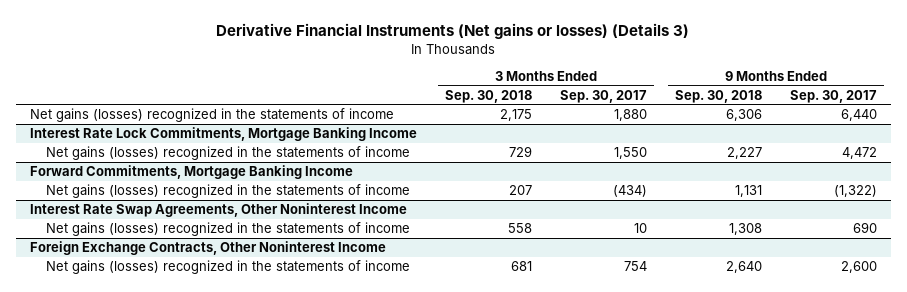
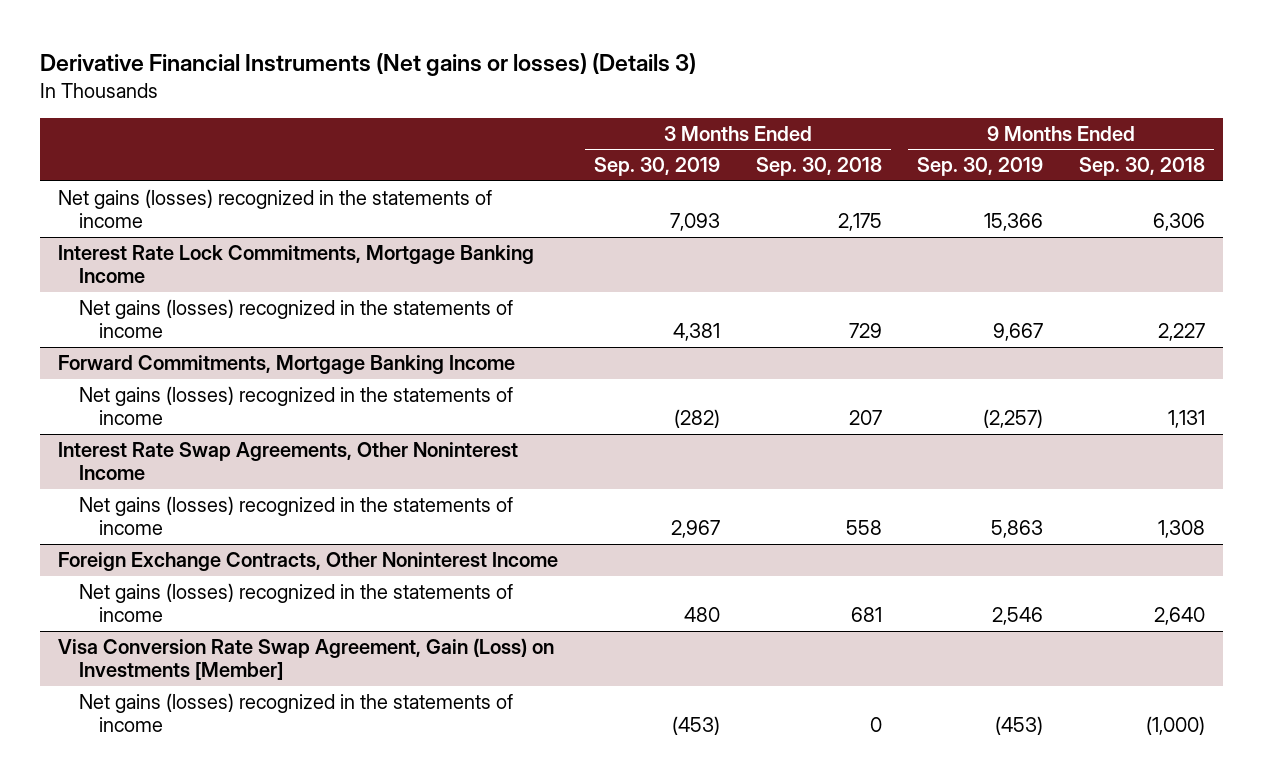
- | 3 Months Ended Sep. 30, 2018 | 3 Months Ended Sep. 30, 2017 | 9 Months Ended Sep. 30, 2018 | 9 Months Ended Sep. 30, 2017
+ | 3 Months Ended Sep. 30, 2019 | 3 Months Ended Sep. 30, 2018 | 9 Months Ended Sep. 30, 2019 | 9 Months Ended Sep. 30, 2018
+ Visa Conversion Rate Swap Agreement, Gain (Loss) on Investments [Member]
+ Net gains (losses) recognized in the statements of income | (453) | 0 | (453) | (1,000)

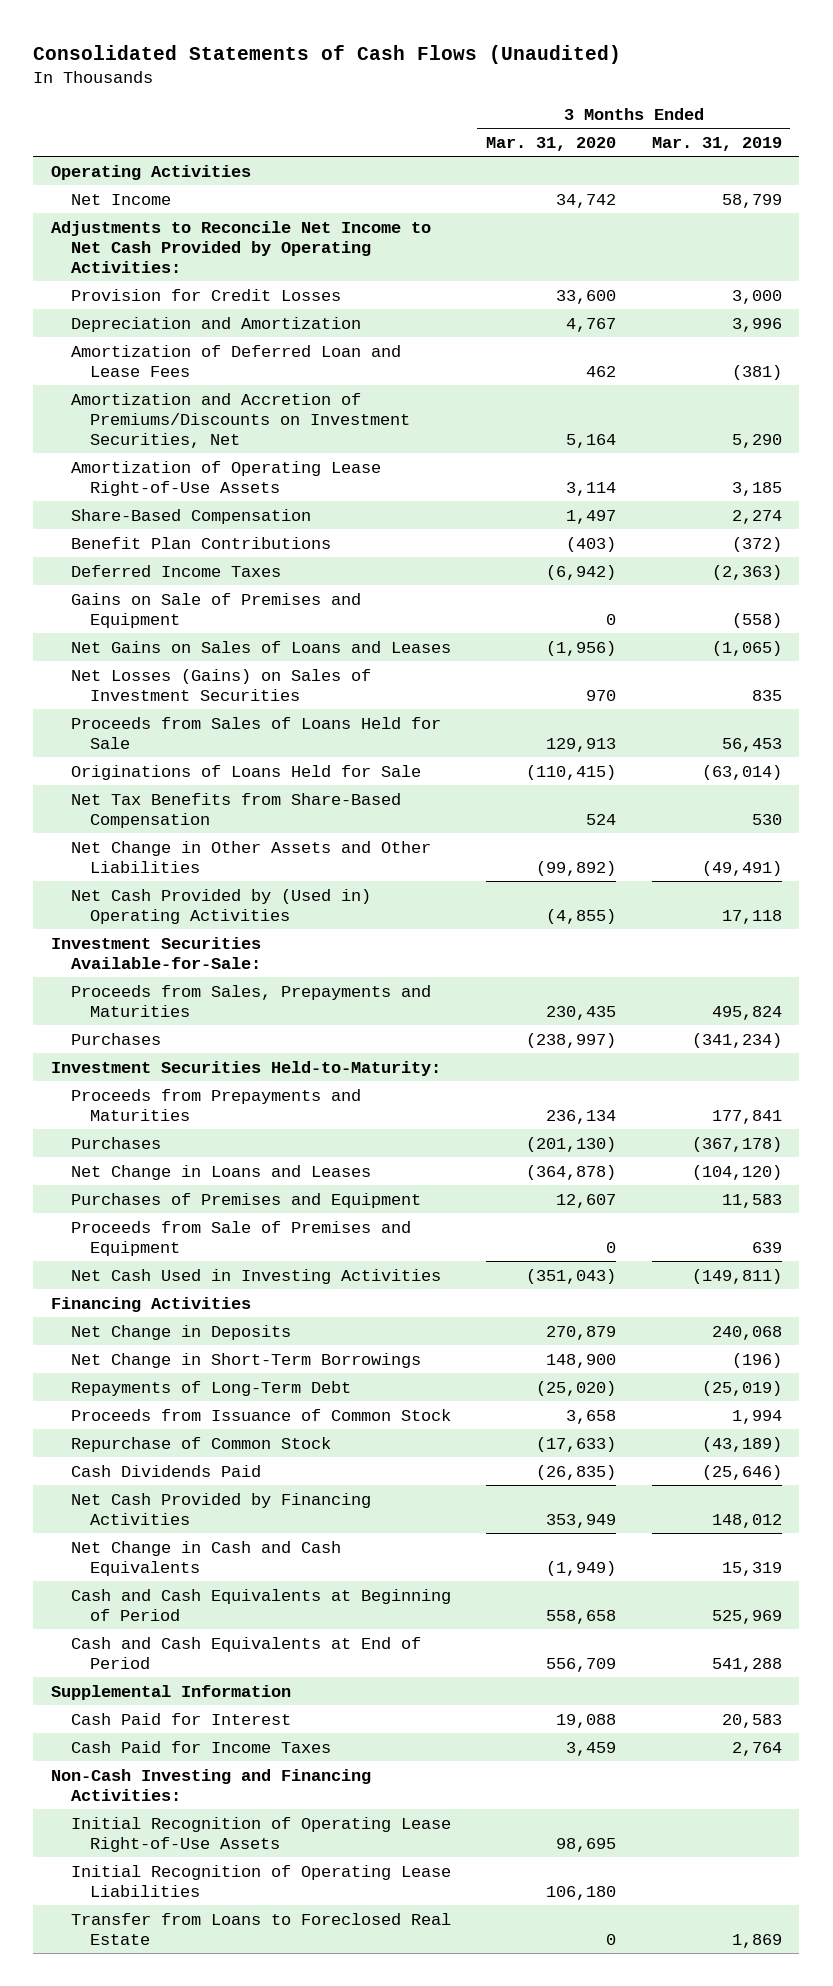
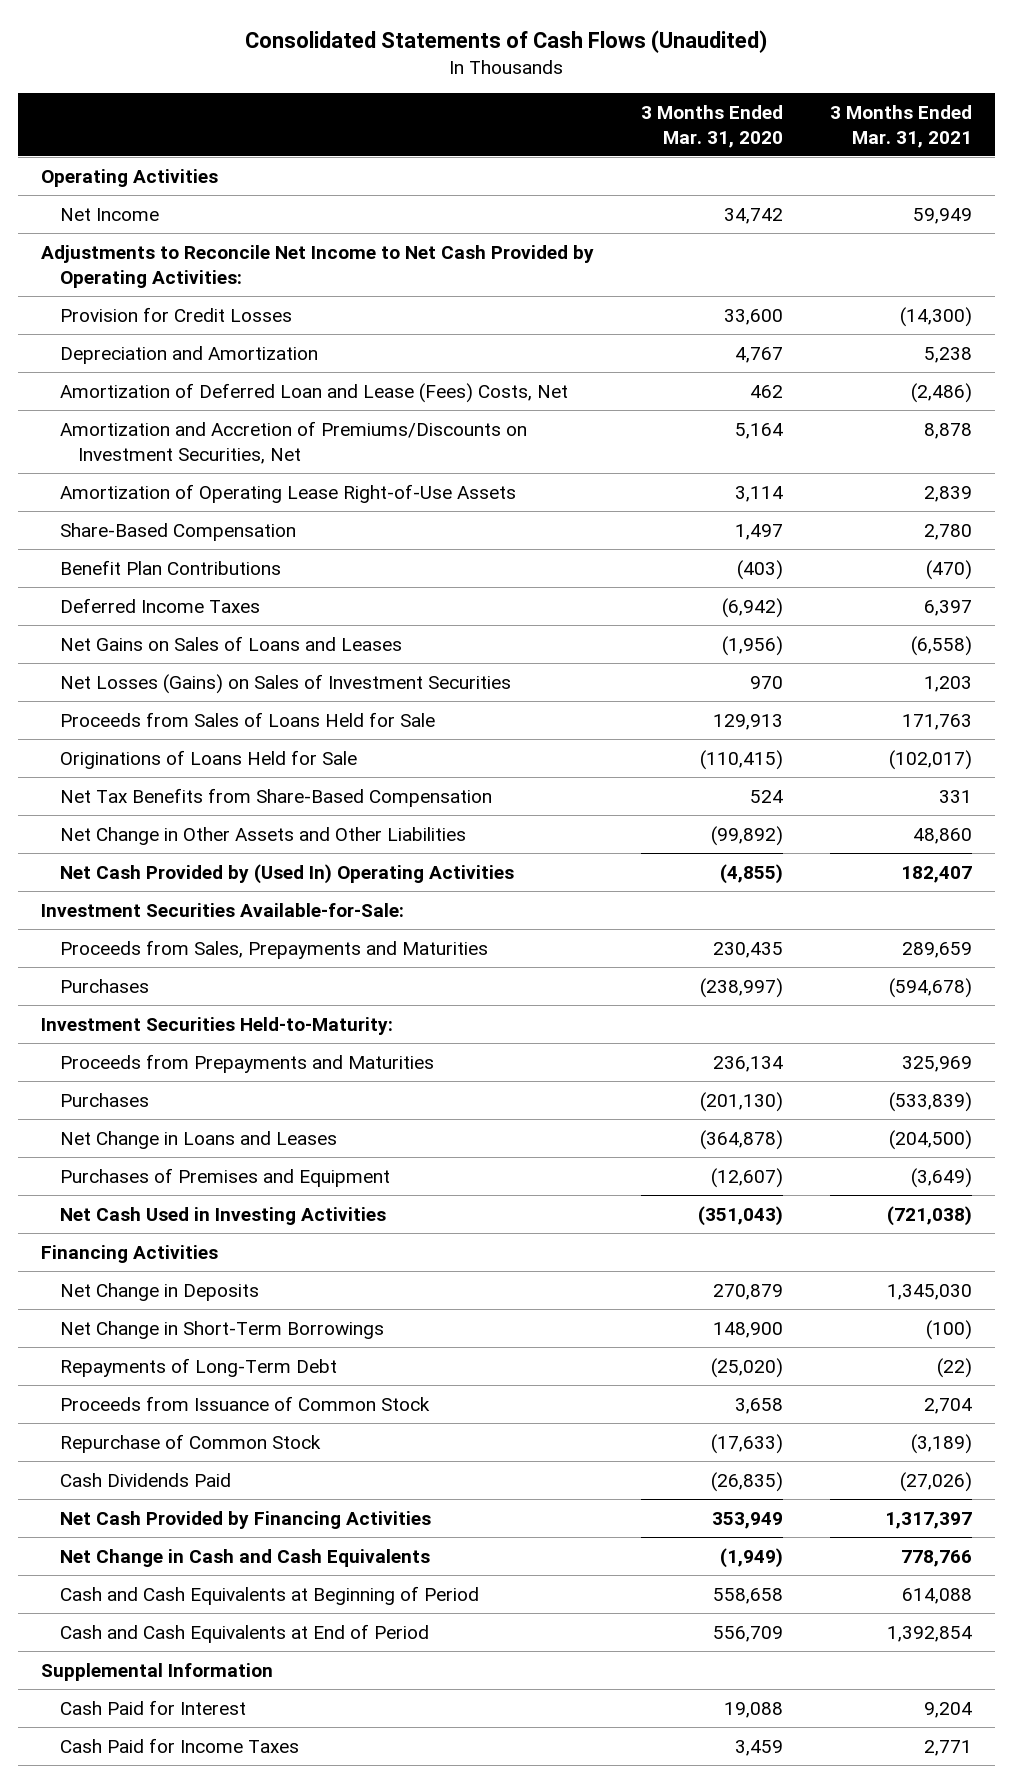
- | 3 Months Ended Mar. 31, 2020 | 3 Months Ended Mar. 31, 2019
+ | 3 Months Ended Mar. 31, 2020 | 3 Months Ended Mar. 31, 2021
- Amortization of Deferred Loan and Lease Fees | 462 | (381)
+ Amortization of Deferred Loan and Lease (Fees) Costs, Net | 462 | (2,486)
- Gains on Sale of Premises and Equipment | 0 | (558)
- Net Cash Provided by (Used in) Operating Activities | (4,855) | 17,118
+ Net Cash Provided by (Used In) Operating Activities | (4,855) | 182,407
- Purchases of Premises and Equipment | 12,607 | 11,583
- Proceeds from Sale of Premises and Equipment | 0 | 639
+ Purchases of Premises and Equipment | (12,607) | (3,649)
- Non-Cash Investing and Financing Activities:
- Initial Recognition of Operating Lease Right-of-Use Assets | 98,695 |
- Initial Recognition of Operating Lease Liabilities | 106,180 |
- Transfer from Loans to Foreclosed Real Estate | 0 | 1,869

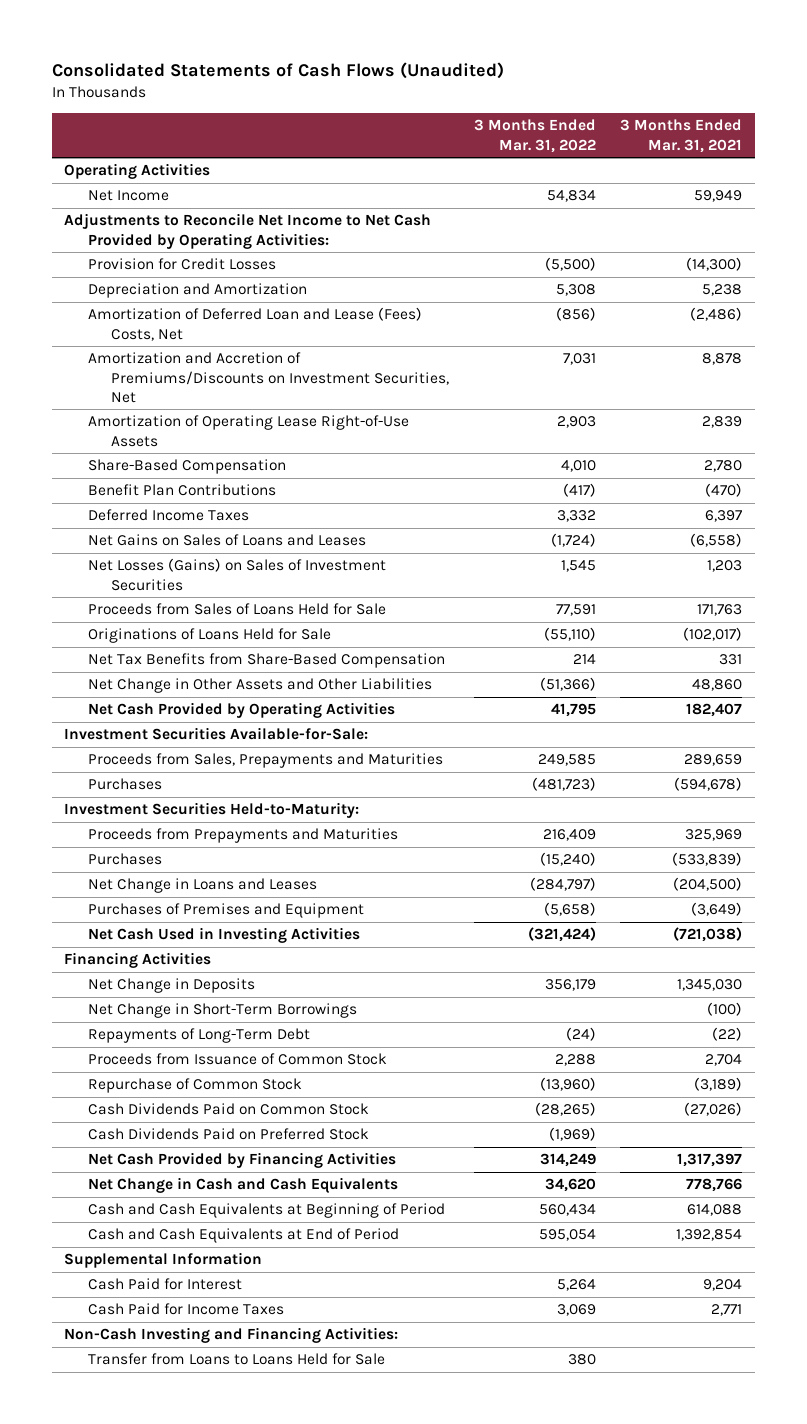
- | 3 Months Ended Mar. 31, 2020 | 3 Months Ended Mar. 31, 2021
+ | 3 Months Ended Mar. 31, 2022 | 3 Months Ended Mar. 31, 2021
- Net Cash Provided by (Used In) Operating Activities | (4,855) | 182,407
+ Net Cash Provided by Operating Activities | 41,795 | 182,407
- Cash Dividends Paid | (26,835) | (27,026)
+ Cash Dividends Paid on Common Stock | (28,265) | (27,026)
+ Cash Dividends Paid on Preferred Stock | (1,969) |
+ Non-Cash Investing and Financing Activities:
+ Transfer from Loans to Loans Held for Sale | 380 |

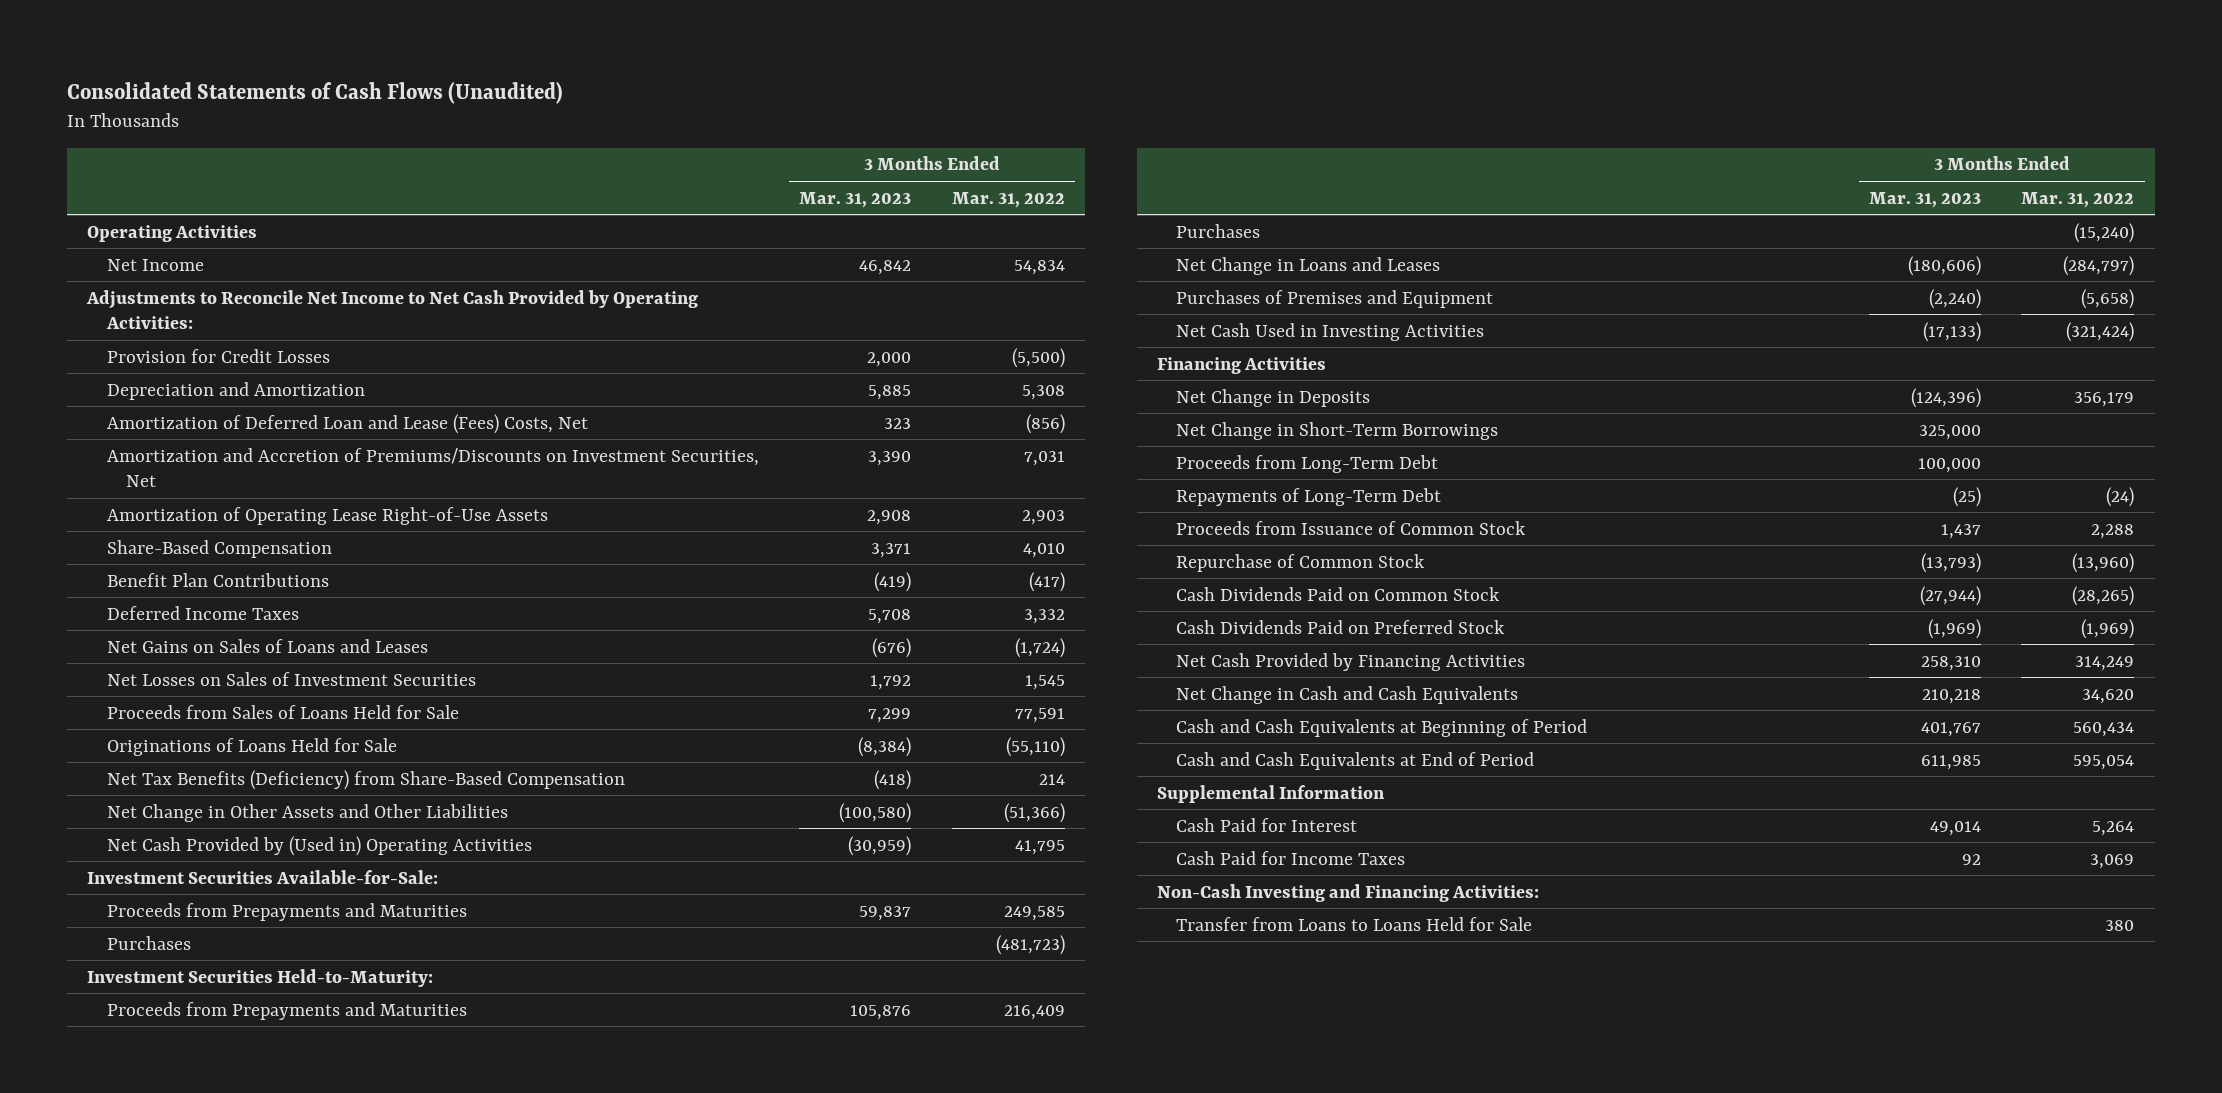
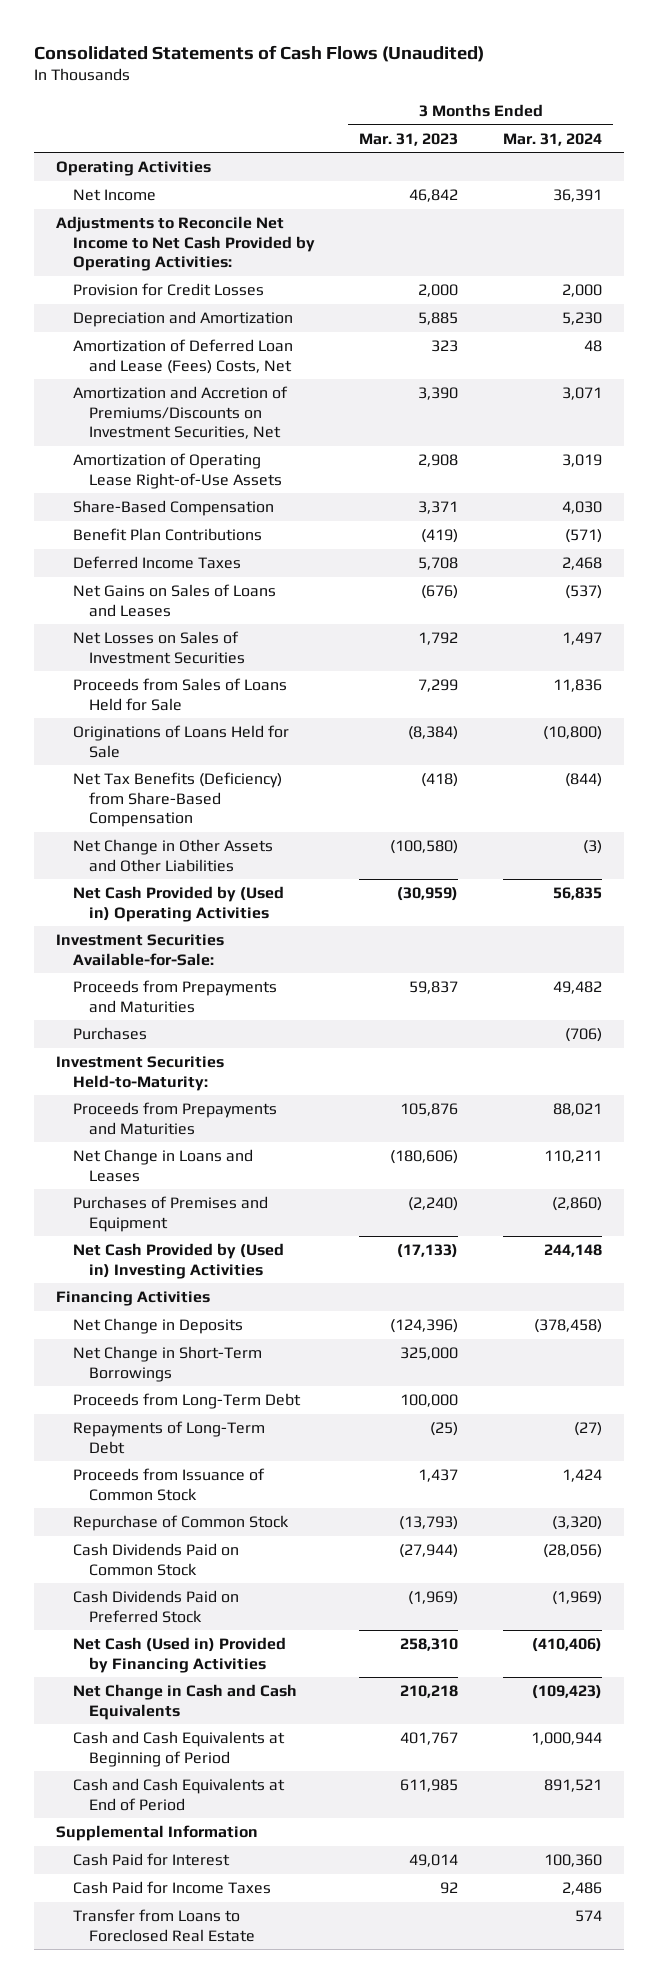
- | 3 Months Ended Mar. 31, 2023 | 3 Months Ended Mar. 31, 2022
+ | 3 Months Ended Mar. 31, 2023 | 3 Months Ended Mar. 31, 2024
- Purchases | | (15,240)
- Net Cash Used in Investing Activities | (17,133) | (321,424)
+ Net Cash Provided by (Used in) Investing Activities | (17,133) | 244,148
- Net Cash Provided by Financing Activities | 258,310 | 314,249
+ Net Cash (Used in) Provided by Financing Activities | 258,310 | (410,406)
- Non-Cash Investing and Financing Activities:
- Transfer from Loans to Loans Held for Sale | | 380
+ Transfer from Loans to Foreclosed Real Estate | | 574

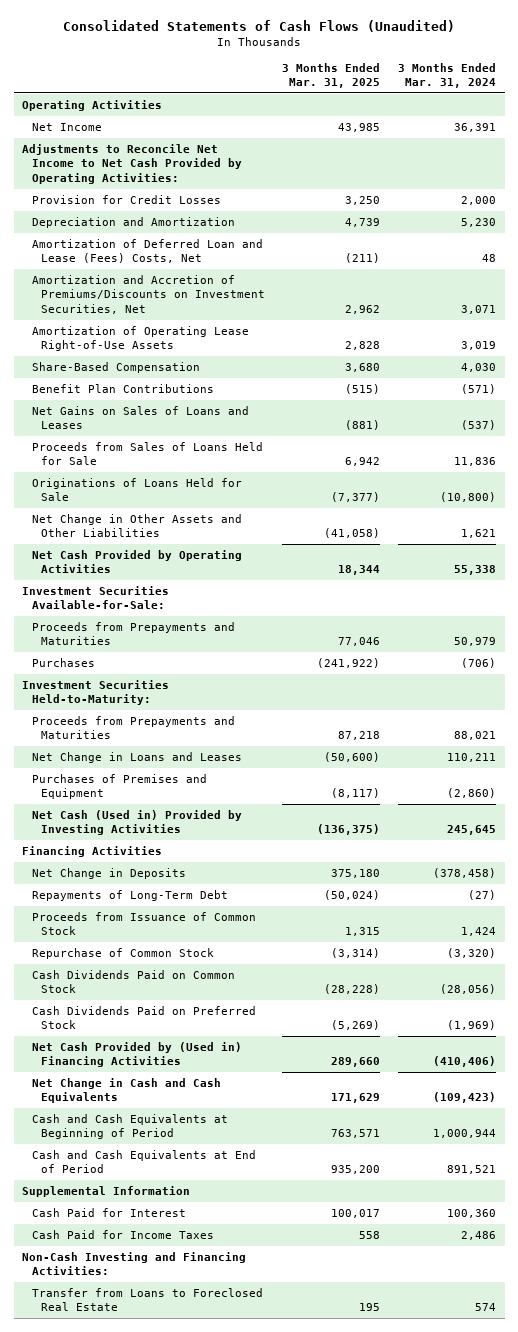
- | 3 Months Ended Mar. 31, 2023 | 3 Months Ended Mar. 31, 2024
+ | 3 Months Ended Mar. 31, 2025 | 3 Months Ended Mar. 31, 2024
- Deferred Income Taxes | 5,708 | 2,468
- Net Losses on Sales of Investment Securities | 1,792 | 1,497
- Net Tax Benefits (Deficiency) from Share-Based Compensation | (418) | (844)
- Net Change in Other Assets and Other Liabilities | (100,580) | (3)
- Net Cash Provided by (Used in) Operating Activities | (30,959) | 56,835
+ Net Change in Other Assets and Other Liabilities | (41,058) | 1,621
+ Net Cash Provided by Operating Activities | 18,344 | 55,338
- Proceeds from Prepayments and Maturities | 59,837 | 49,482
+ Proceeds from Prepayments and Maturities | 77,046 | 50,979
- Net Cash Provided by (Used in) Investing Activities | (17,133) | 244,148
+ Net Cash (Used in) Provided by Investing Activities | (136,375) | 245,645
- Net Change in Short-Term Borrowings | 325,000 |
- Proceeds from Long-Term Debt | 100,000 |
- Net Cash (Used in) Provided by Financing Activities | 258,310 | (410,406)
+ Net Cash Provided by (Used in) Financing Activities | 289,660 | (410,406)
+ Non-Cash Investing and Financing Activities:

